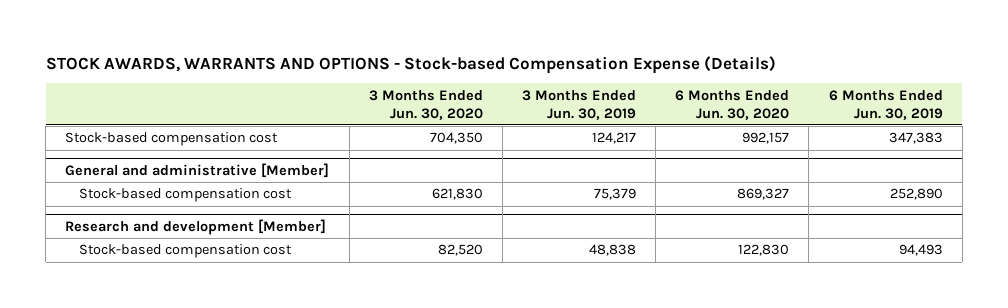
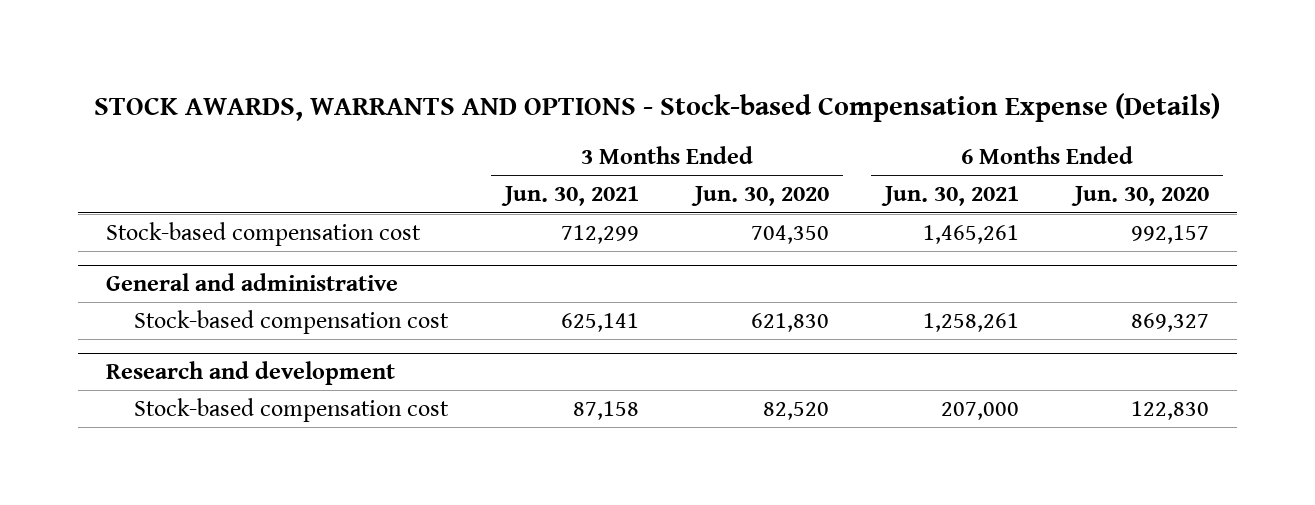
- | 3 Months Ended Jun. 30, 2020 | 3 Months Ended Jun. 30, 2019 | 6 Months Ended Jun. 30, 2020 | 6 Months Ended Jun. 30, 2019
+ | 3 Months Ended Jun. 30, 2021 | 3 Months Ended Jun. 30, 2020 | 6 Months Ended Jun. 30, 2021 | 6 Months Ended Jun. 30, 2020
- General and administrative [Member]
+ General and administrative
- Research and development [Member]
+ Research and development

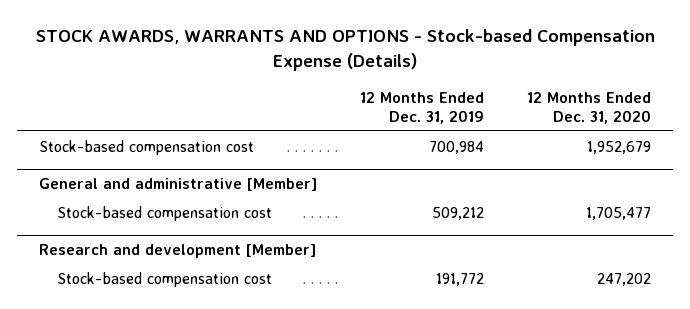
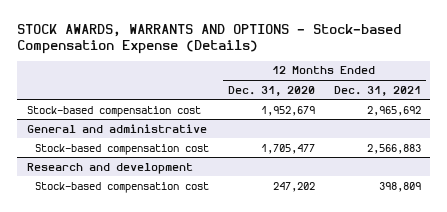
- | 12 Months Ended Dec. 31, 2019 | 12 Months Ended Dec. 31, 2020
+ | 12 Months Ended Dec. 31, 2020 | 12 Months Ended Dec. 31, 2021
- General and administrative [Member]
+ General and administrative
- Research and development [Member]
+ Research and development

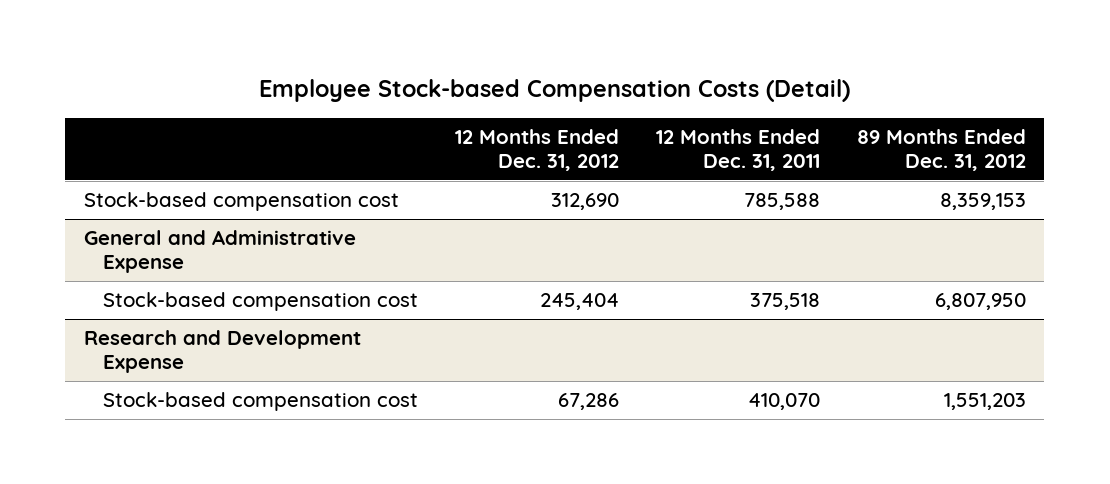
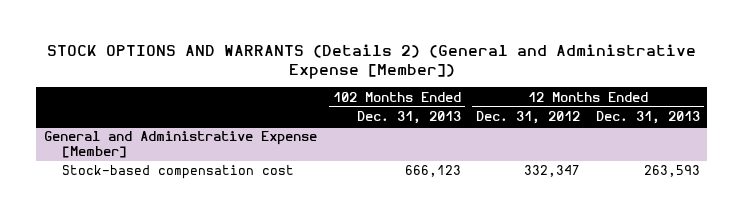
- Employee Stock-based Compensation Costs (Detail)
+ STOCK OPTIONS AND WARRANTS (Details 2) (General and Administrative Expense [Member])
- | 12 Months Ended Dec. 31, 2012 | 12 Months Ended Dec. 31, 2011 | 89 Months Ended Dec. 31, 2012
+ | 102 Months Ended Dec. 31, 2013 | 12 Months Ended Dec. 31, 2012 | 12 Months Ended Dec. 31, 2013
- Stock-based compensation cost | 312,690 | 785,588 | 8,359,153
- General and Administrative Expense
- Stock-based compensation cost | 245,404 | 375,518 | 6,807,950
- Research and Development Expense
- Stock-based compensation cost | 67,286 | 410,070 | 1,551,203
+ General and Administrative Expense [Member]
+ Stock-based compensation cost | 666,123 | 332,347 | 263,593

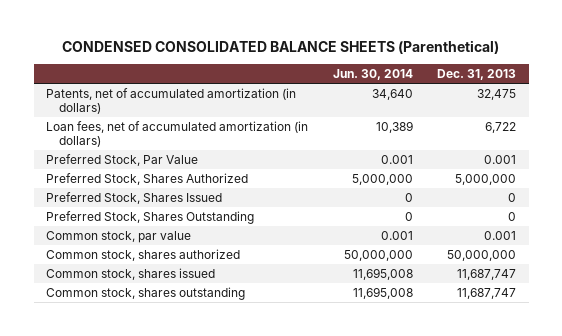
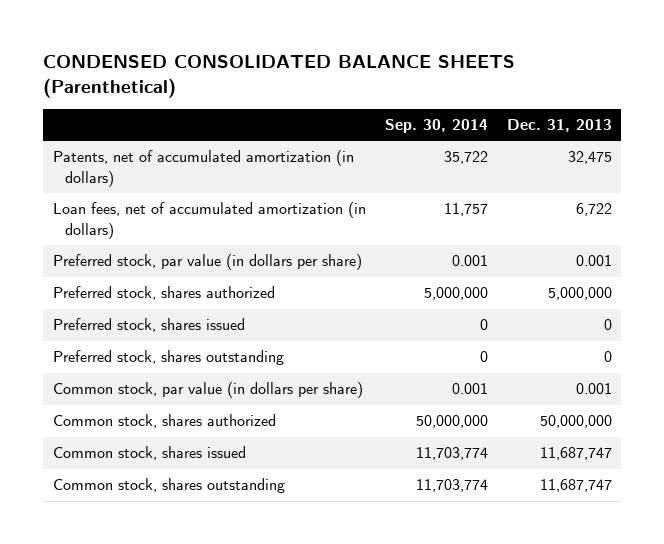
- | Jun. 30, 2014 | Dec. 31, 2013
+ | Sep. 30, 2014 | Dec. 31, 2013
- Preferred Stock, Par Value | 0.001 | 0.001
- Preferred Stock, Shares Authorized | 5,000,000 | 5,000,000
- Preferred Stock, Shares Issued | 0 | 0
- Preferred Stock, Shares Outstanding | 0 | 0
- Common stock, par value | 0.001 | 0.001
+ Preferred stock, par value (in dollars per share) | 0.001 | 0.001
+ Preferred stock, shares authorized | 5,000,000 | 5,000,000
+ Preferred stock, shares issued | 0 | 0
+ Preferred stock, shares outstanding | 0 | 0
+ Common stock, par value (in dollars per share) | 0.001 | 0.001

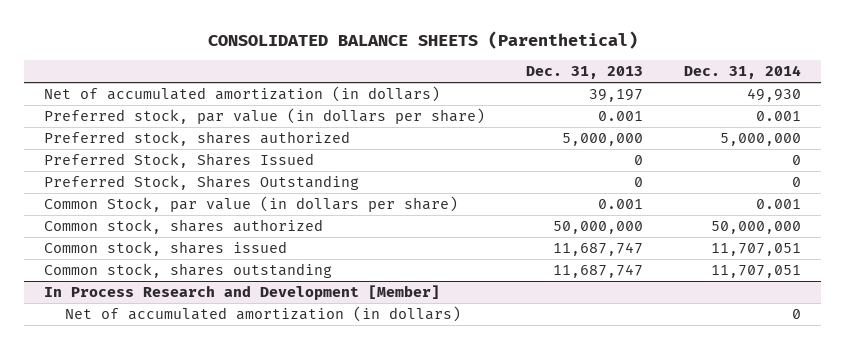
- CONDENSED CONSOLIDATED BALANCE SHEETS (Parenthetical)
+ CONSOLIDATED BALANCE SHEETS (Parenthetical)
- | Sep. 30, 2014 | Dec. 31, 2013
+ | Dec. 31, 2013 | Dec. 31, 2014
- Patents, net of accumulated amortization (in dollars) | 35,722 | 32,475
- Loan fees, net of accumulated amortization (in dollars) | 11,757 | 6,722
+ Net of accumulated amortization (in dollars) | 39,197 | 49,930
- Preferred stock, shares issued | 0 | 0
- Preferred stock, shares outstanding | 0 | 0
- Common stock, par value (in dollars per share) | 0.001 | 0.001
+ Preferred Stock, Shares Issued | 0 | 0
+ Preferred Stock, Shares Outstanding | 0 | 0
+ Common Stock, par value (in dollars per share) | 0.001 | 0.001
+ In Process Research and Development [Member]
+ Net of accumulated amortization (in dollars) | | 0

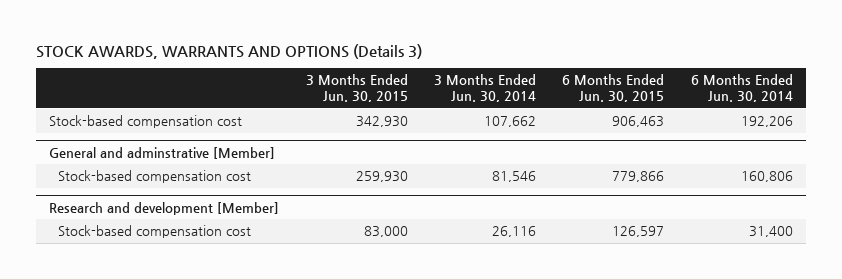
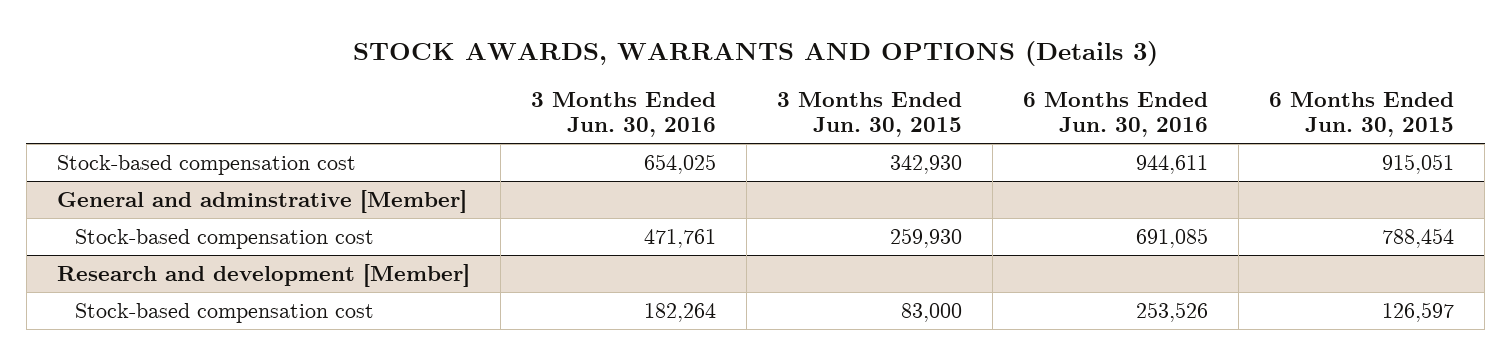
- | 3 Months Ended Jun. 30, 2015 | 3 Months Ended Jun. 30, 2014 | 6 Months Ended Jun. 30, 2015 | 6 Months Ended Jun. 30, 2014
+ | 3 Months Ended Jun. 30, 2016 | 3 Months Ended Jun. 30, 2015 | 6 Months Ended Jun. 30, 2016 | 6 Months Ended Jun. 30, 2015
- Stock-based compensation cost | 342,930 | 107,662 | 906,463 | 192,206
+ Stock-based compensation cost | 654,025 | 342,930 | 944,611 | 915,051
@ General and adminstrative [Member]
- Stock-based compensation cost | 259,930 | 81,546 | 779,866 | 160,806
+ Stock-based compensation cost | 471,761 | 259,930 | 691,085 | 788,454

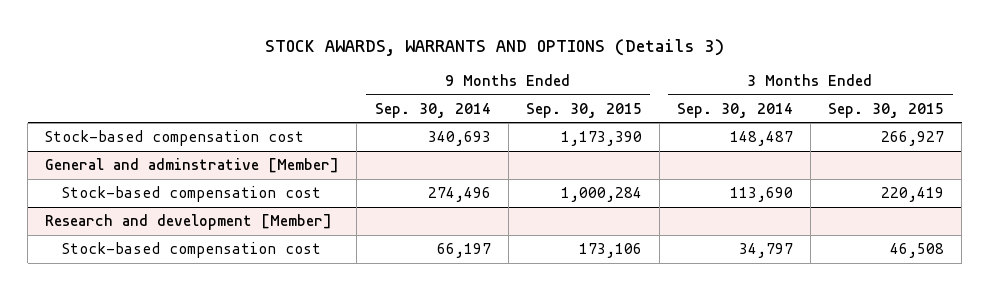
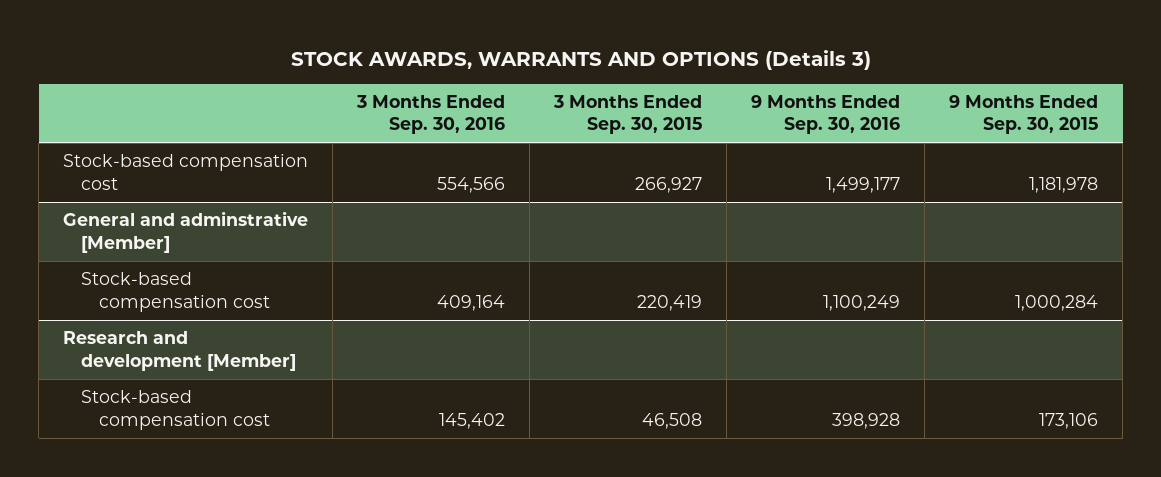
- | 9 Months Ended Sep. 30, 2014 | 9 Months Ended Sep. 30, 2015 | 3 Months Ended Sep. 30, 2014 | 3 Months Ended Sep. 30, 2015
+ | 3 Months Ended Sep. 30, 2016 | 3 Months Ended Sep. 30, 2015 | 9 Months Ended Sep. 30, 2016 | 9 Months Ended Sep. 30, 2015
- Stock-based compensation cost | 340,693 | 1,173,390 | 148,487 | 266,927
+ Stock-based compensation cost | 554,566 | 266,927 | 1,499,177 | 1,181,978

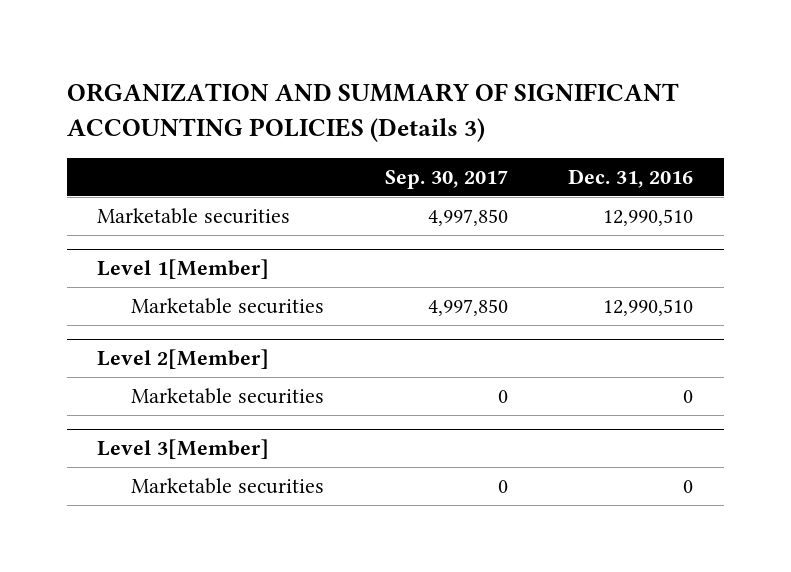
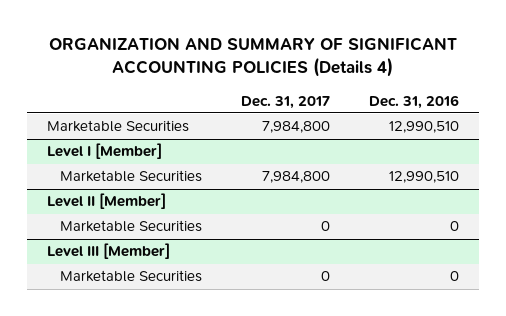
- ORGANIZATION AND SUMMARY OF SIGNIFICANT ACCOUNTING POLICIES (Details 3)
+ ORGANIZATION AND SUMMARY OF SIGNIFICANT ACCOUNTING POLICIES (Details 4)
- | Sep. 30, 2017 | Dec. 31, 2016
+ | Dec. 31, 2017 | Dec. 31, 2016
- Marketable securities | 4,997,850 | 12,990,510
- Level 1[Member]
- Marketable securities | 4,997,850 | 12,990,510
- Level 2[Member]
- Marketable securities | 0 | 0
- Level 3[Member]
- Marketable securities | 0 | 0
+ Marketable Securities | 7,984,800 | 12,990,510
+ Level I [Member]
+ Marketable Securities | 7,984,800 | 12,990,510
+ Level II [Member]
+ Marketable Securities | 0 | 0
+ Level III [Member]
+ Marketable Securities | 0 | 0

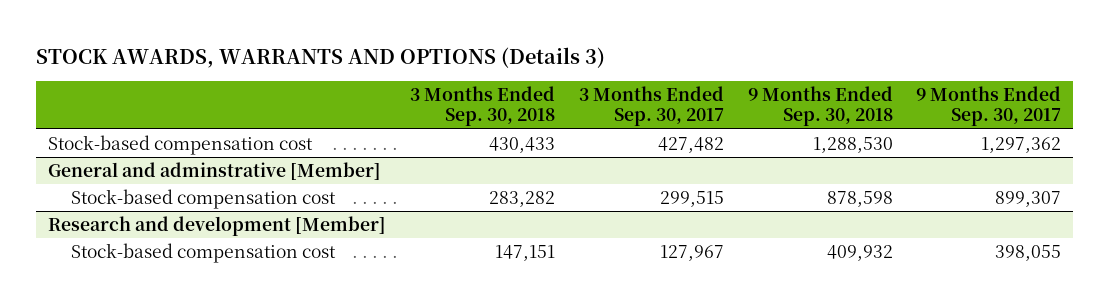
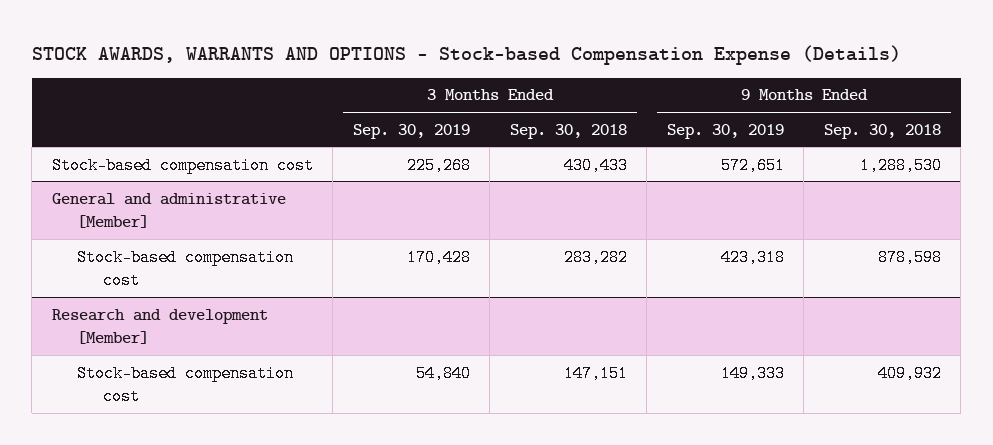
- STOCK AWARDS, WARRANTS AND OPTIONS (Details 3)
+ STOCK AWARDS, WARRANTS AND OPTIONS - Stock-based Compensation Expense (Details)
- | 3 Months Ended Sep. 30, 2018 | 3 Months Ended Sep. 30, 2017 | 9 Months Ended Sep. 30, 2018 | 9 Months Ended Sep. 30, 2017
+ | 3 Months Ended Sep. 30, 2019 | 3 Months Ended Sep. 30, 2018 | 9 Months Ended Sep. 30, 2019 | 9 Months Ended Sep. 30, 2018
- General and adminstrative [Member]
+ General and administrative [Member]

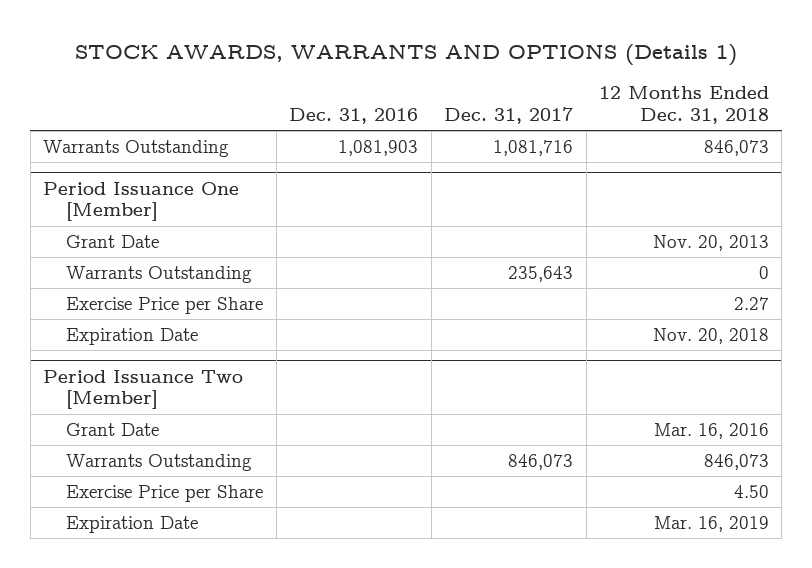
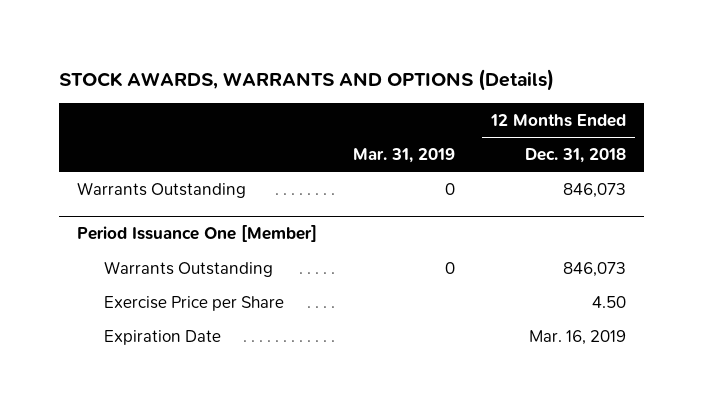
- STOCK AWARDS, WARRANTS AND OPTIONS (Details 1)
+ STOCK AWARDS, WARRANTS AND OPTIONS (Details)
- | Dec. 31, 2016 | Dec. 31, 2017 | 12 Months Ended Dec. 31, 2018
+ | Mar. 31, 2019 | 12 Months Ended Dec. 31, 2018
@ Period Issuance One [Member]
- Grant Date | | | Nov. 20, 2013
- Warrants Outstanding | | 235,643 | 0
- Exercise Price per Share | | | 2.27
- Expiration Date | | | Nov. 20, 2018
- Period Issuance Two [Member]
- Grant Date | | | Mar. 16, 2016

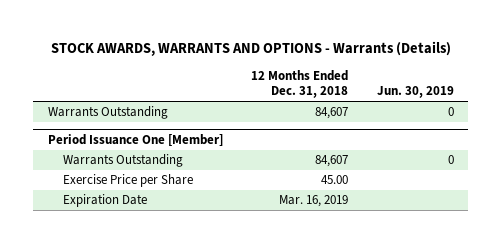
- STOCK AWARDS, WARRANTS AND OPTIONS (Details)
+ STOCK AWARDS, WARRANTS AND OPTIONS - Warrants (Details)
- | Mar. 31, 2019 | 12 Months Ended Dec. 31, 2018
+ | 12 Months Ended Dec. 31, 2018 | Jun. 30, 2019
- Warrants Outstanding | 0 | 846,073
+ Warrants Outstanding | 84,607 | 0
@ Period Issuance One [Member]
- Warrants Outstanding | 0 | 846,073
- Exercise Price per Share | | 4.50
+ Warrants Outstanding | 84,607 | 0
+ Exercise Price per Share | 45.00 |

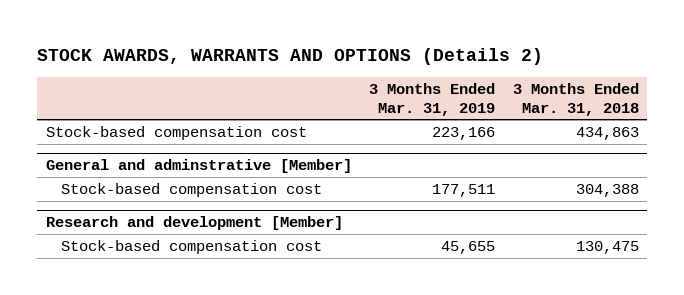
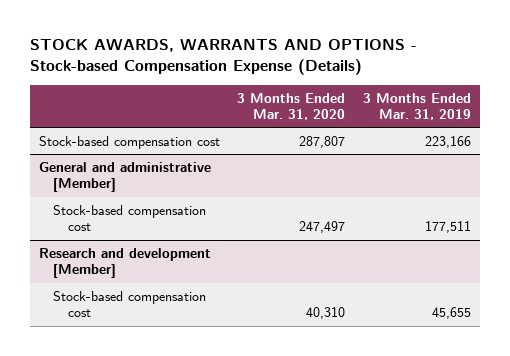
- STOCK AWARDS, WARRANTS AND OPTIONS (Details 2)
+ STOCK AWARDS, WARRANTS AND OPTIONS - Stock-based Compensation Expense (Details)
- | 3 Months Ended Mar. 31, 2019 | 3 Months Ended Mar. 31, 2018
+ | 3 Months Ended Mar. 31, 2020 | 3 Months Ended Mar. 31, 2019
- General and adminstrative [Member]
+ General and administrative [Member]

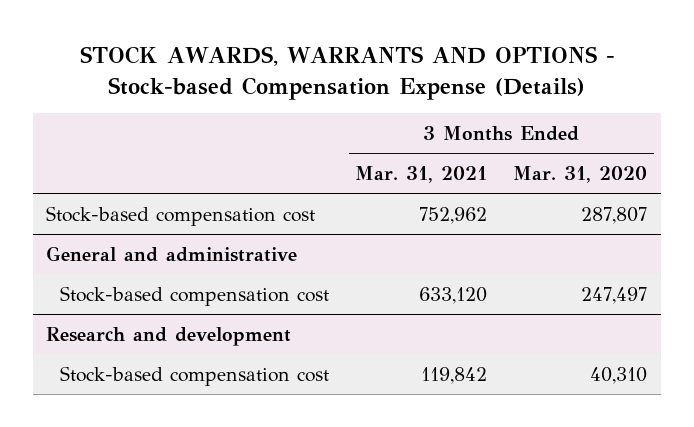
- | 3 Months Ended Mar. 31, 2020 | 3 Months Ended Mar. 31, 2019
+ | 3 Months Ended Mar. 31, 2021 | 3 Months Ended Mar. 31, 2020
- General and administrative [Member]
+ General and administrative
- Research and development [Member]
+ Research and development

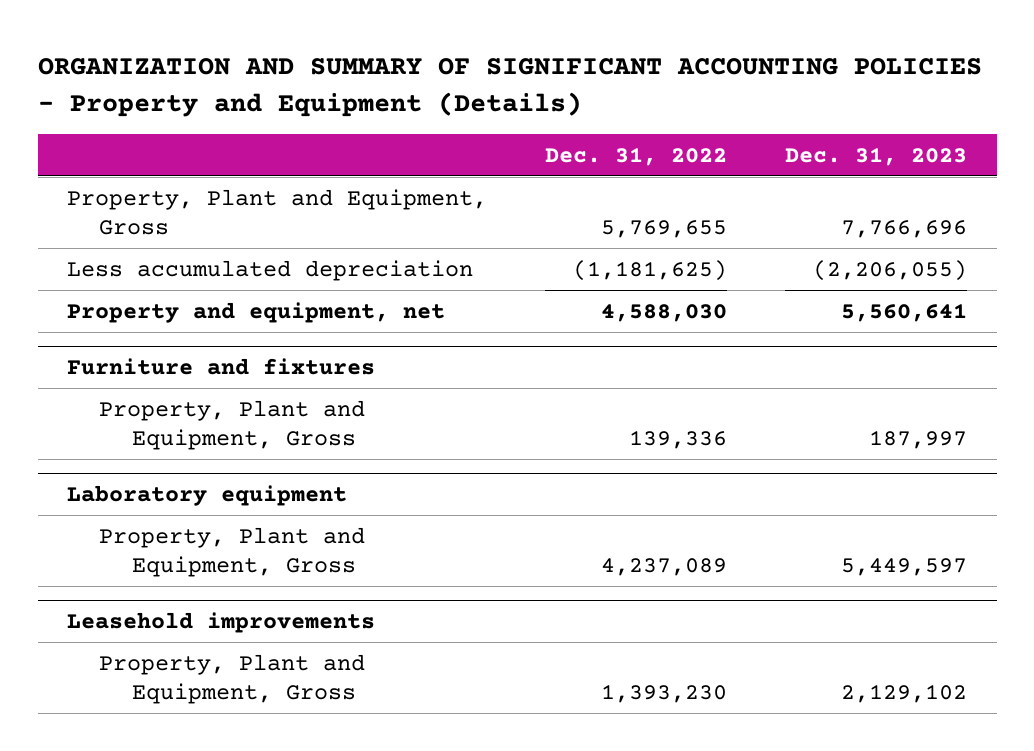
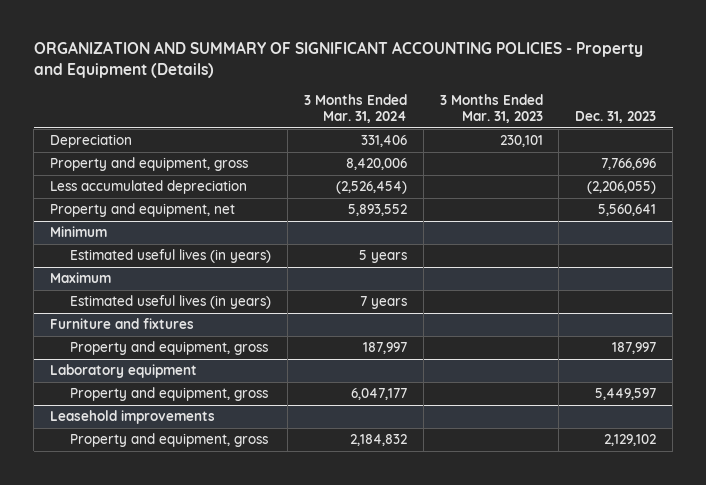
- | Dec. 31, 2022 | Dec. 31, 2023
+ | 3 Months Ended Mar. 31, 2024 | 3 Months Ended Mar. 31, 2023 | Dec. 31, 2023
- Property, Plant and Equipment, Gross | 5,769,655 | 7,766,696
+ Depreciation | 331,406 | 230,101 |
+ Property and equipment, gross | 8,420,006 | | 7,766,696
+ Minimum
+ Estimated useful lives (in years) | 5 years | |
+ Maximum
+ Estimated useful lives (in years) | 7 years | |
@ Furniture and fixtures
- Property, Plant and Equipment, Gross | 139,336 | 187,997
+ Property and equipment, gross | 187,997 | | 187,997
@ Laboratory equipment
- Property, Plant and Equipment, Gross | 4,237,089 | 5,449,597
+ Property and equipment, gross | 6,047,177 | | 5,449,597
@ Leasehold improvements
- Property, Plant and Equipment, Gross | 1,393,230 | 2,129,102
+ Property and equipment, gross | 2,184,832 | | 2,129,102

